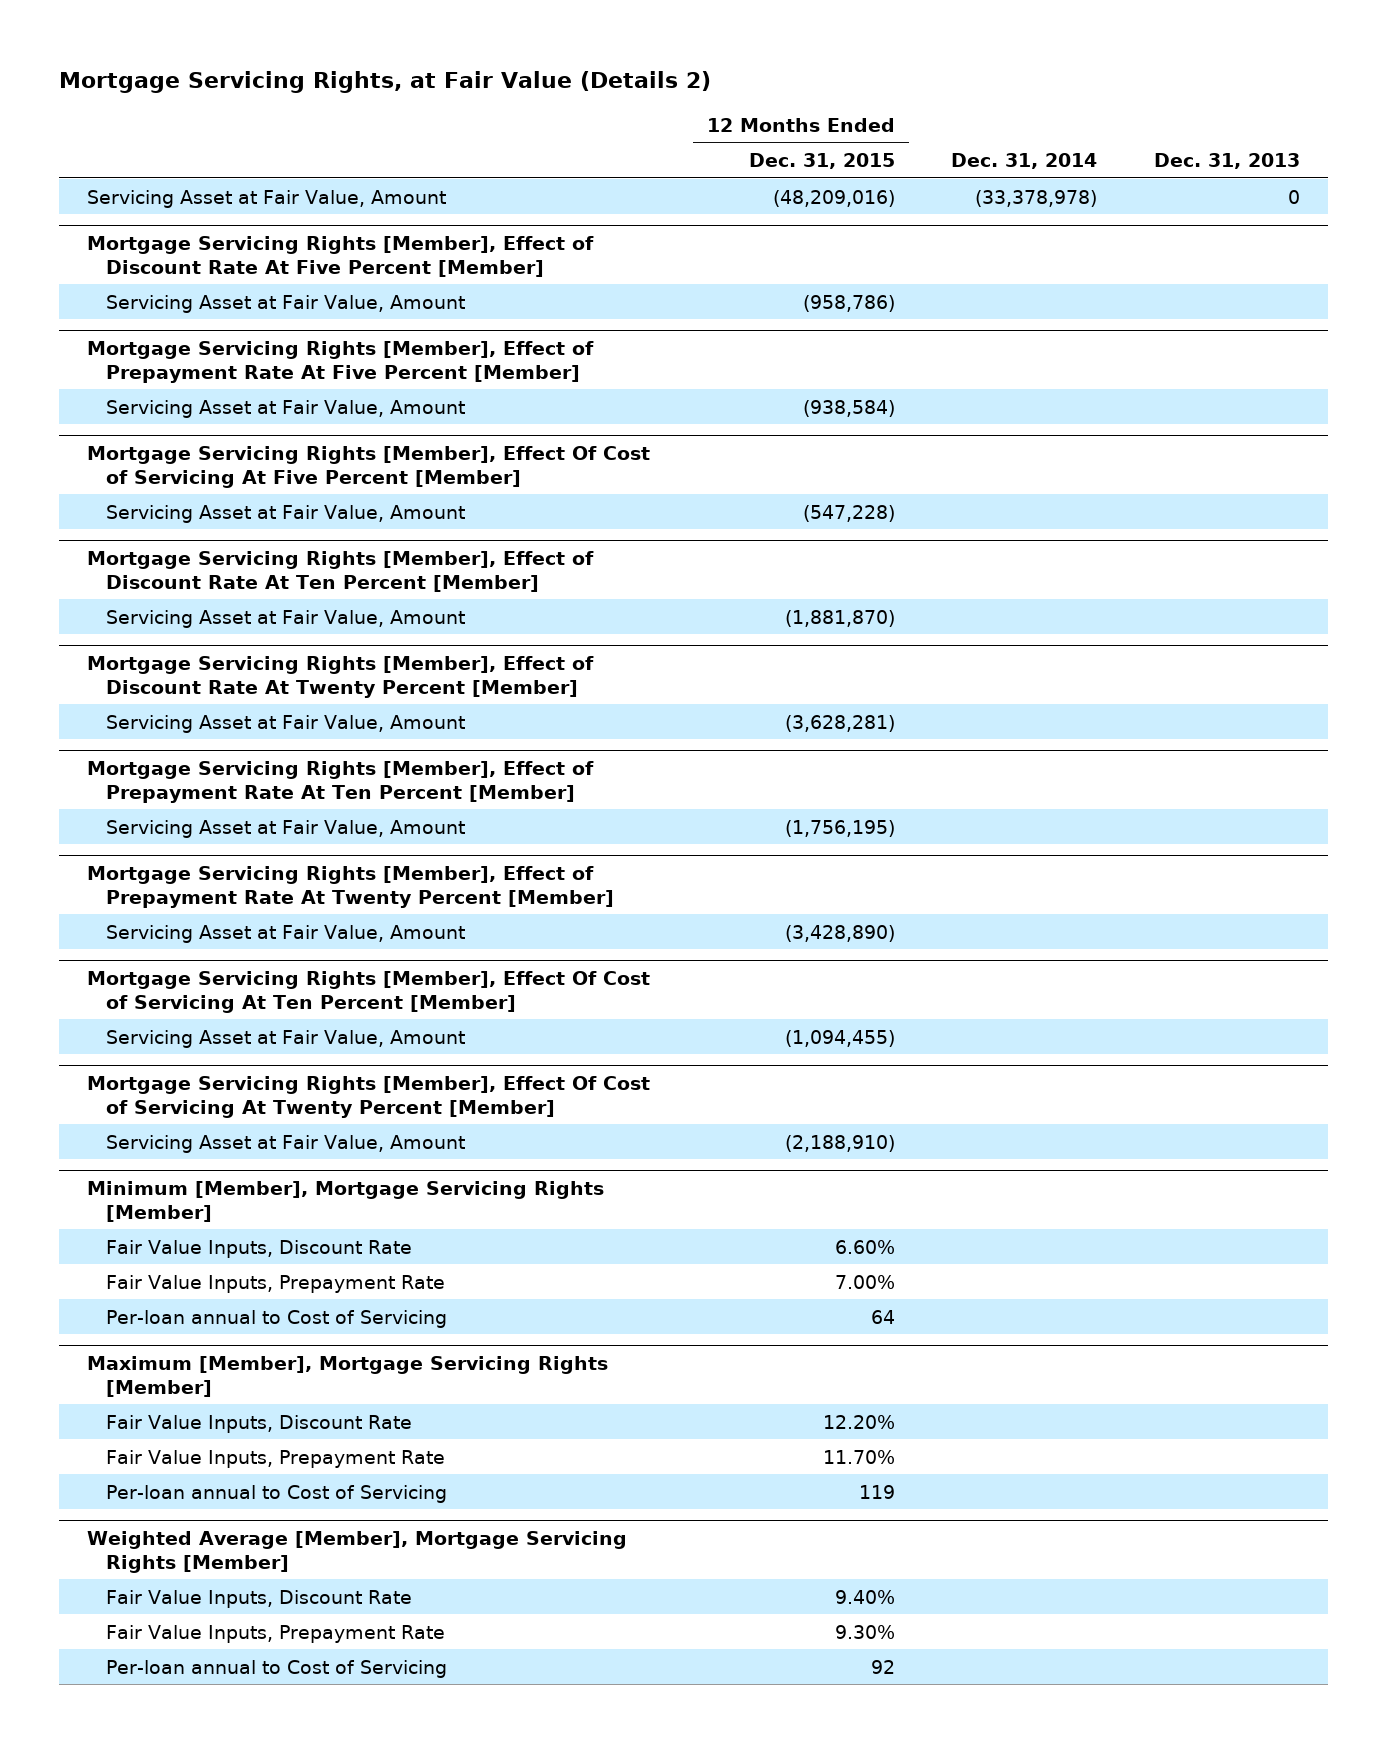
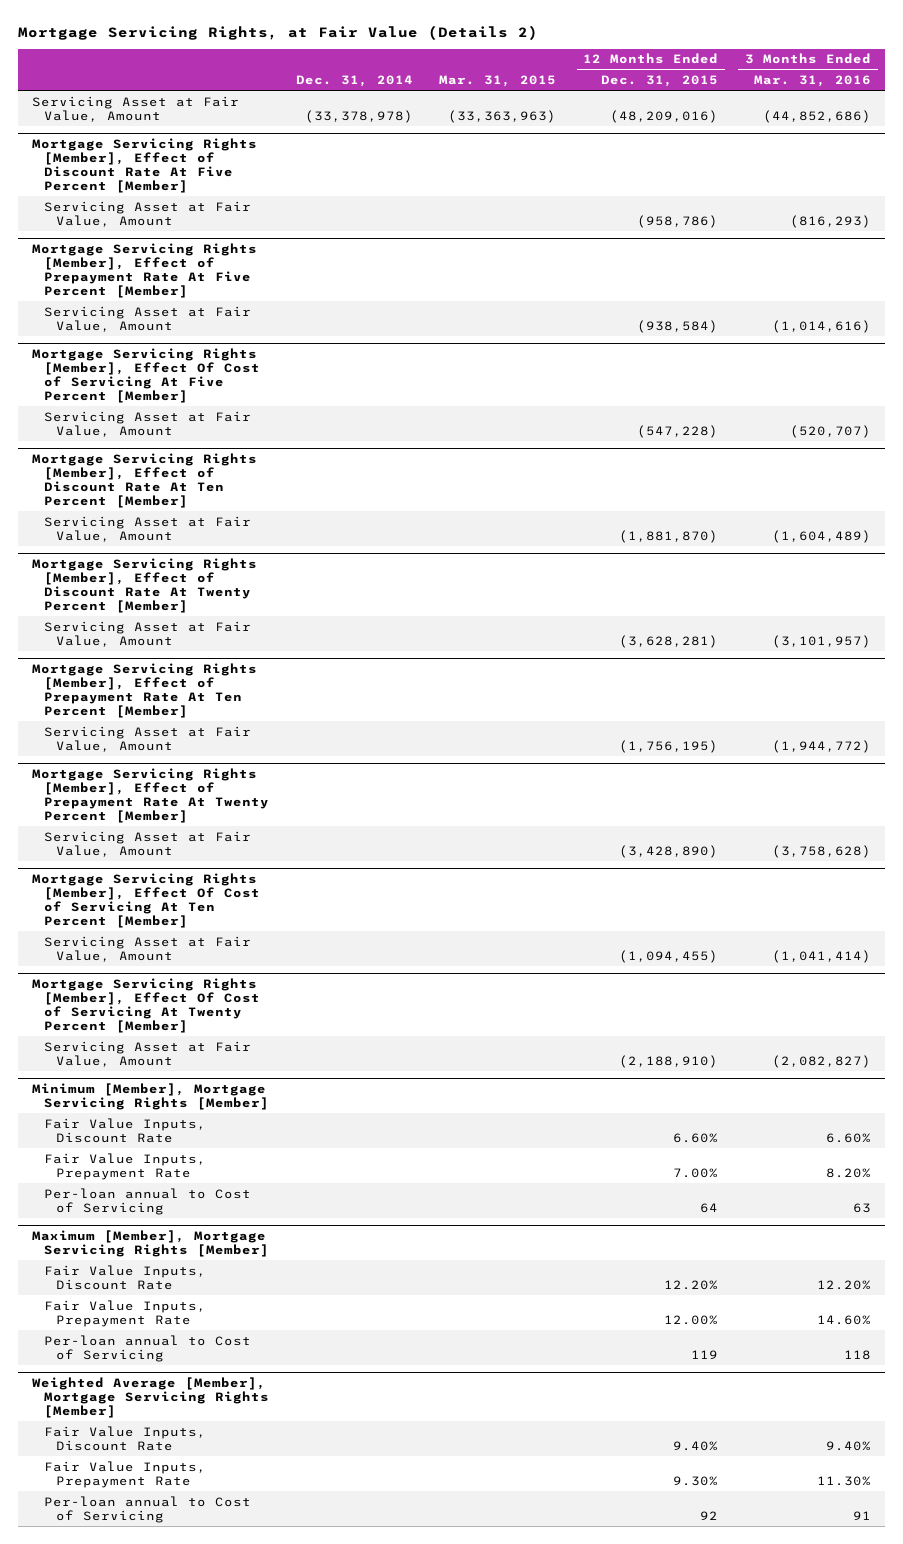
- | 12 Months Ended Dec. 31, 2015 | Dec. 31, 2014 | Dec. 31, 2013
+ | Dec. 31, 2014 | Mar. 31, 2015 | 12 Months Ended Dec. 31, 2015 | 3 Months Ended Mar. 31, 2016
@ Maximum [Member], Mortgage Servicing Rights [Member]
- Fair Value Inputs, Prepayment Rate | 11.70% | |
+ Fair Value Inputs, Prepayment Rate | | | 12.00% | 14.60%

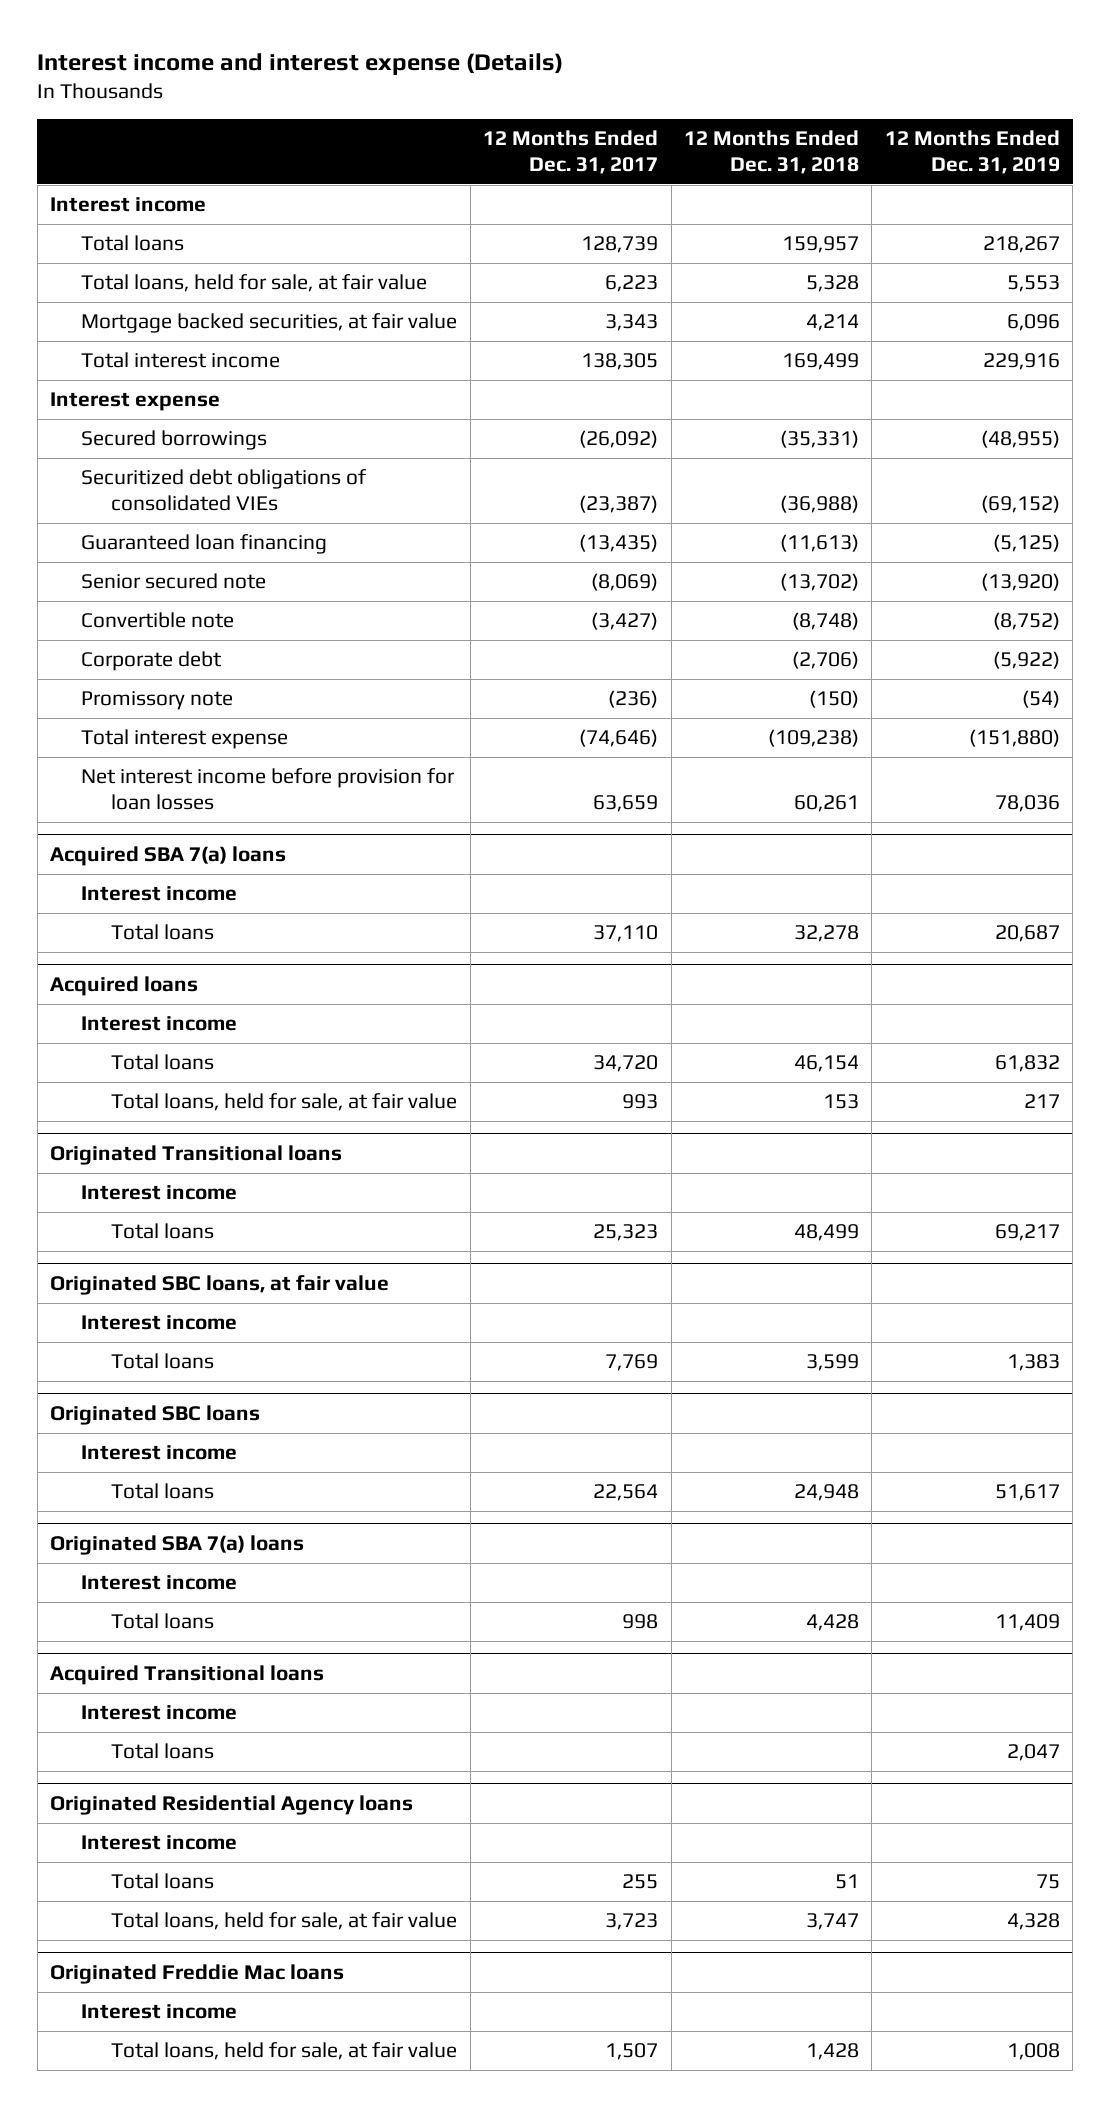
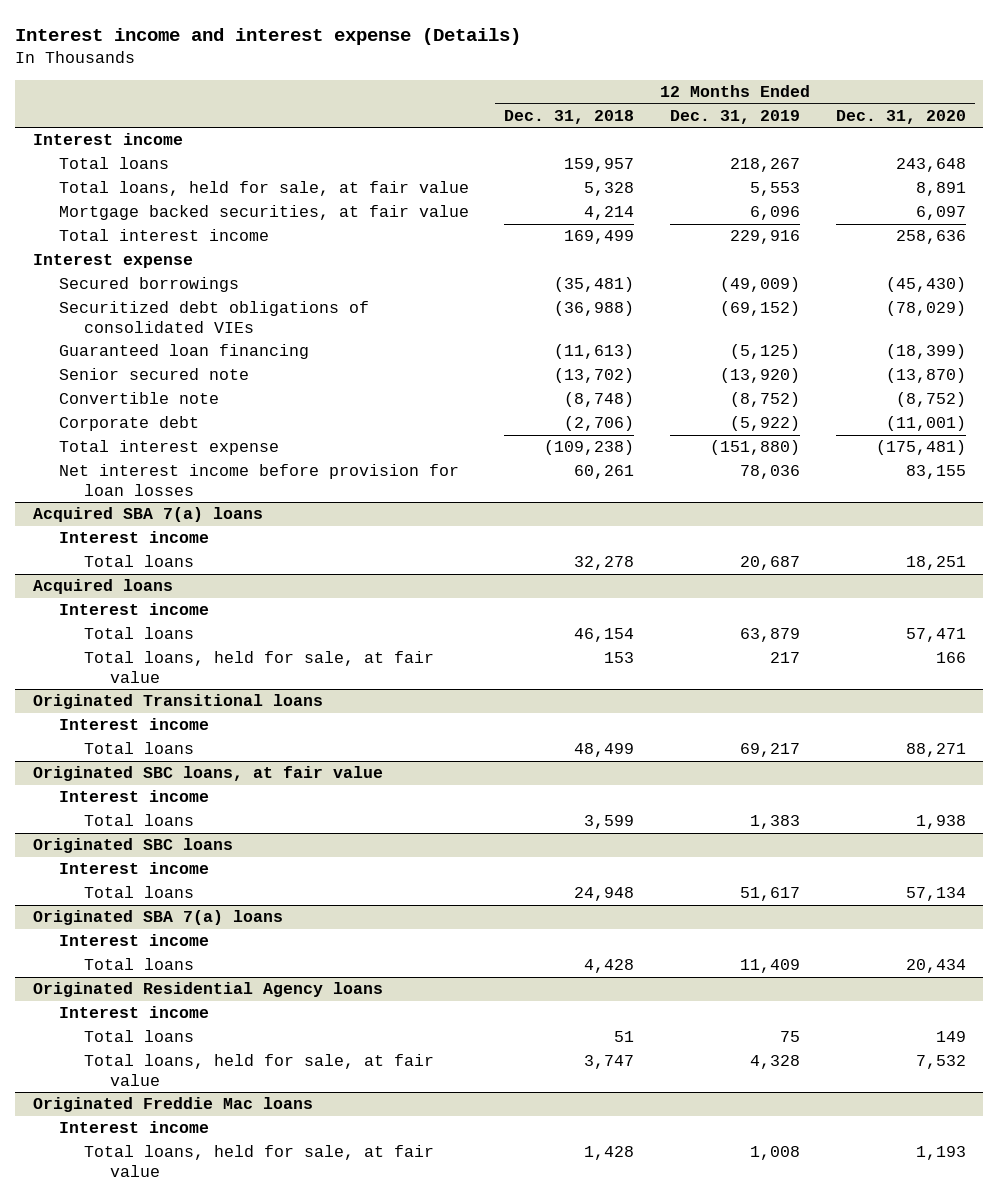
- | 12 Months Ended Dec. 31, 2017 | 12 Months Ended Dec. 31, 2018 | 12 Months Ended Dec. 31, 2019
+ | 12 Months Ended Dec. 31, 2018 | 12 Months Ended Dec. 31, 2019 | 12 Months Ended Dec. 31, 2020
- Secured borrowings | (26,092) | (35,331) | (48,955)
+ Secured borrowings | (35,481) | (49,009) | (45,430)
- Promissory note | (236) | (150) | (54)
@ Acquired loans
- Total loans | 34,720 | 46,154 | 61,832
+ Total loans | 46,154 | 63,879 | 57,471
- Acquired Transitional loans
- Interest income
- Total loans | | | 2,047

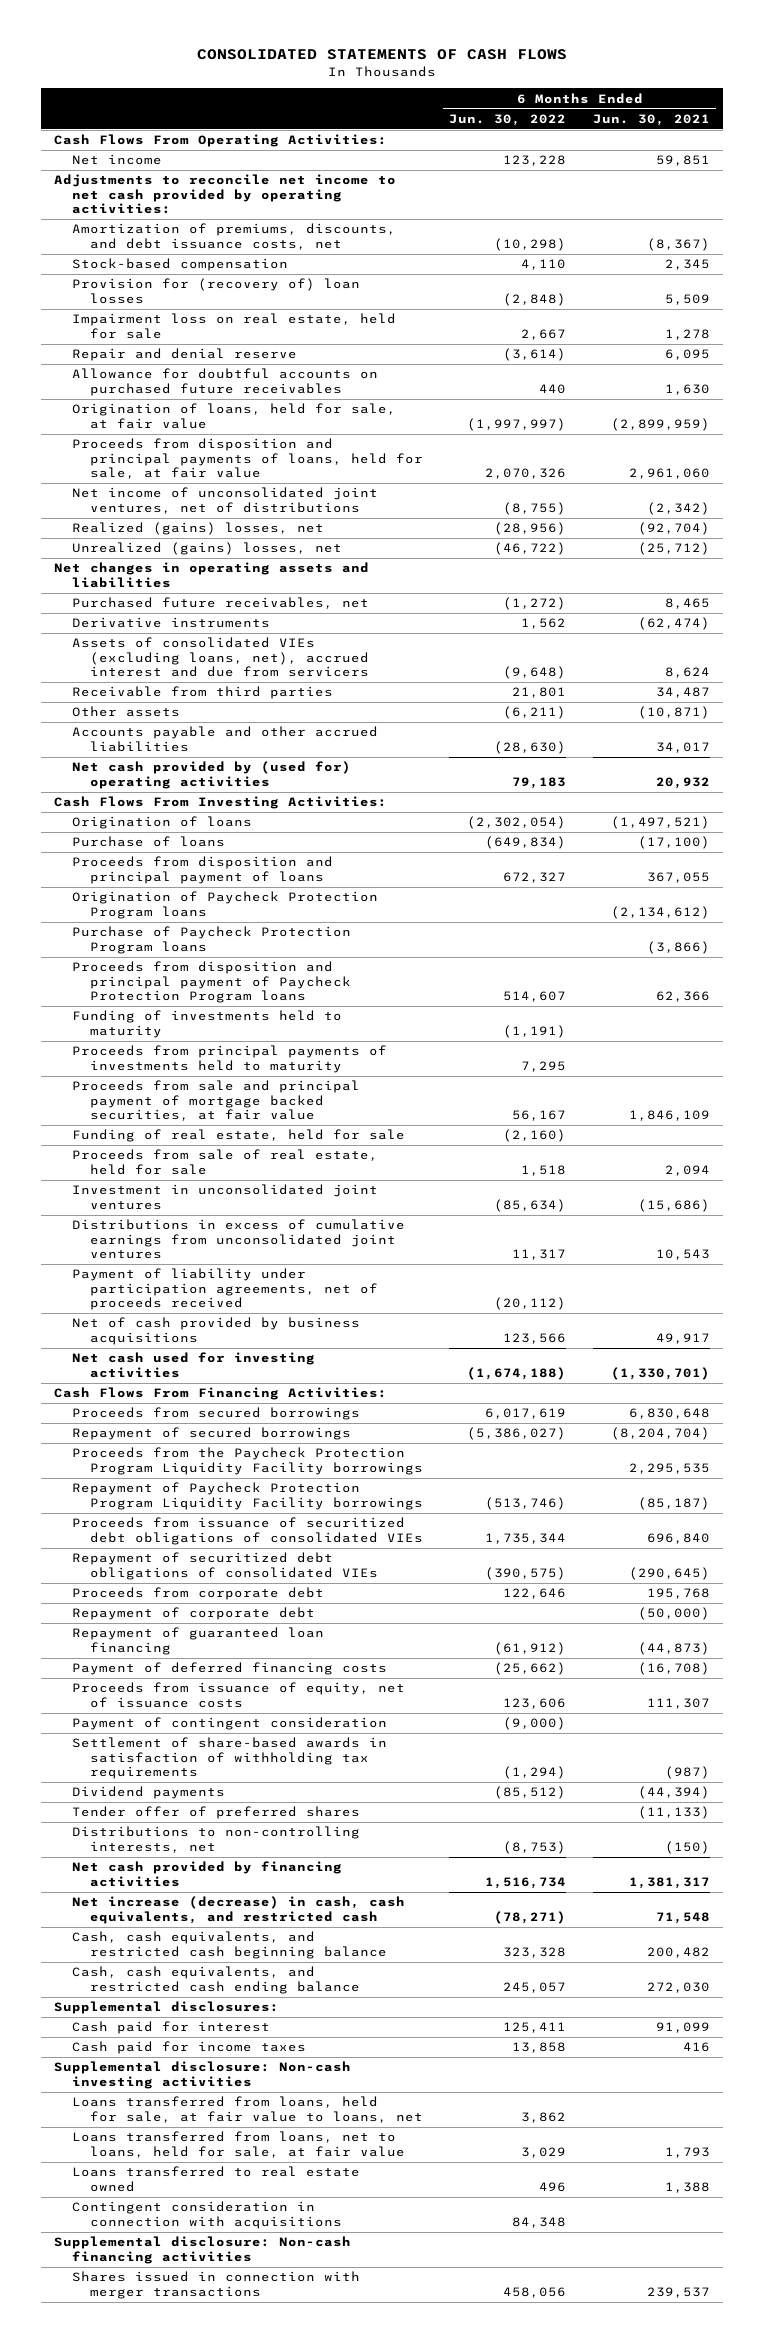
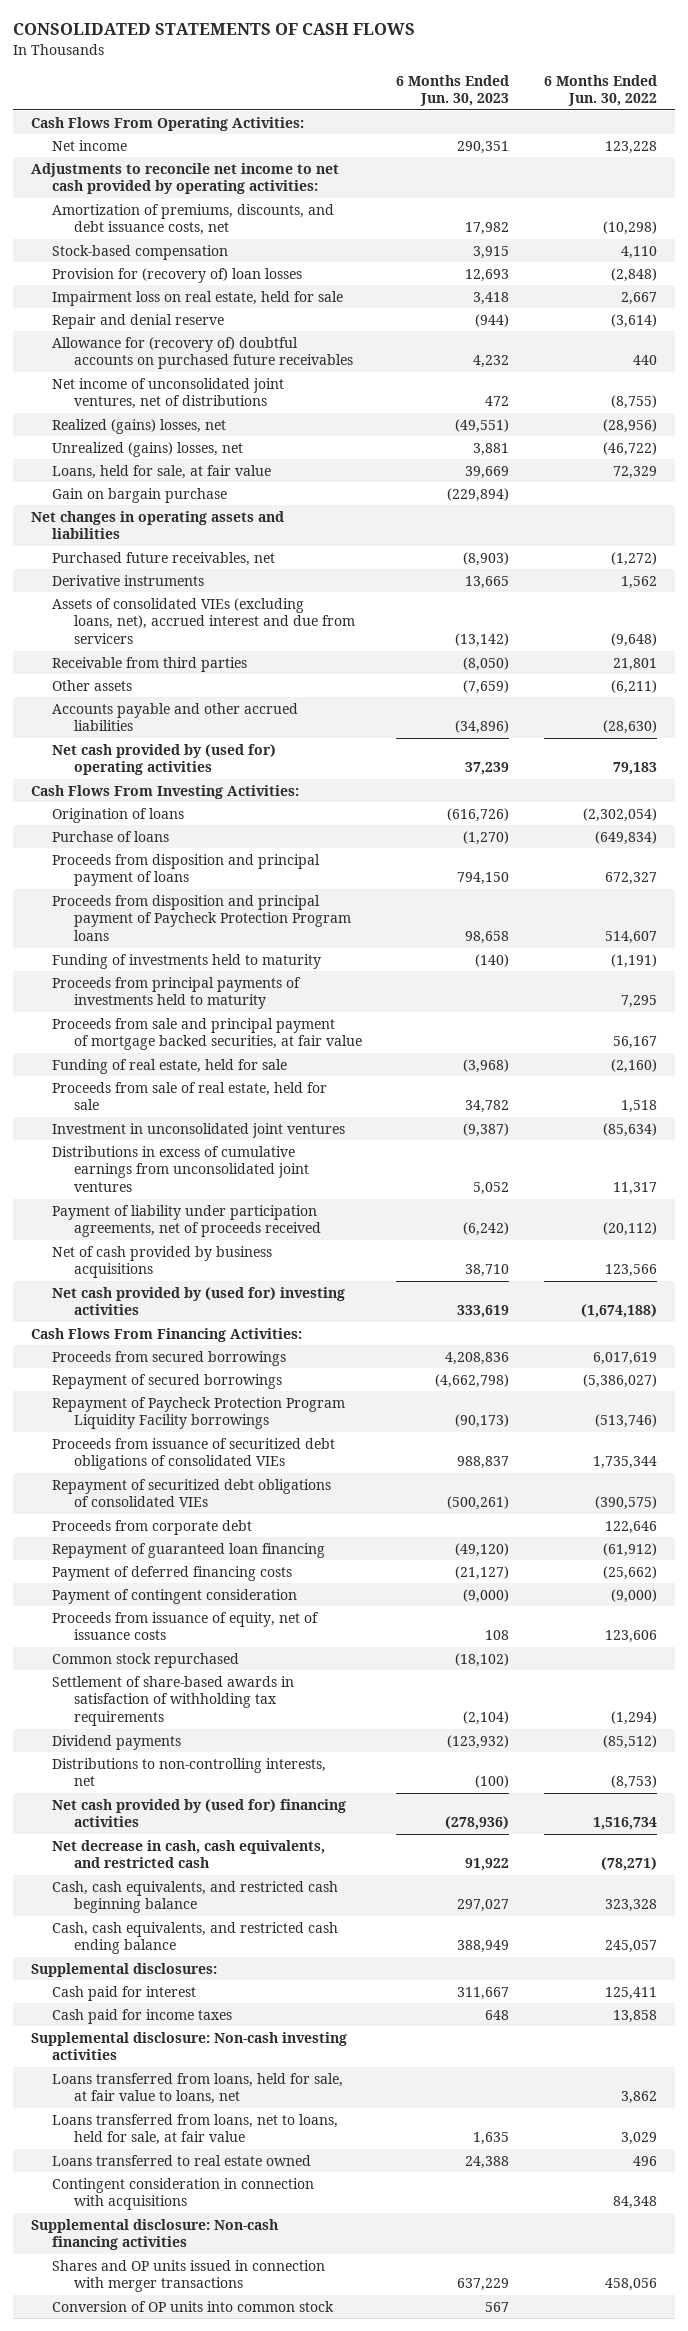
- | 6 Months Ended Jun. 30, 2022 | 6 Months Ended Jun. 30, 2021
+ | 6 Months Ended Jun. 30, 2023 | 6 Months Ended Jun. 30, 2022
- Allowance for doubtful accounts on purchased future receivables | 440 | 1,630
- Origination of loans, held for sale, at fair value | (1,997,997) | (2,899,959)
- Proceeds from disposition and principal payments of loans, held for sale, at fair value | 2,070,326 | 2,961,060
+ Allowance for (recovery of) doubtful accounts on purchased future receivables | 4,232 | 440
+ Loans, held for sale, at fair value | 39,669 | 72,329
+ Gain on bargain purchase | (229,894) |
- Origination of Paycheck Protection Program loans | | (2,134,612)
- Purchase of Paycheck Protection Program loans | | (3,866)
- Net cash used for investing activities | (1,674,188) | (1,330,701)
+ Net cash provided by (used for) investing activities | 333,619 | (1,674,188)
- Proceeds from the Paycheck Protection Program Liquidity Facility borrowings | | 2,295,535
- Repayment of corporate debt | | (50,000)
moved down: Proceeds from issuance of equity, net of issuance costs | 108 | 123,606
+ Common stock repurchased | (18,102) |
- Tender offer of preferred shares | | (11,133)
- Net cash provided by financing activities | 1,516,734 | 1,381,317
- Net increase (decrease) in cash, cash equivalents, and restricted cash | (78,271) | 71,548
+ Net cash provided by (used for) financing activities | (278,936) | 1,516,734
+ Net decrease in cash, cash equivalents, and restricted cash | 91,922 | (78,271)
- Shares issued in connection with merger transactions | 458,056 | 239,537
+ Shares and OP units issued in connection with merger transactions | 637,229 | 458,056
+ Conversion of OP units into common stock | 567 |

